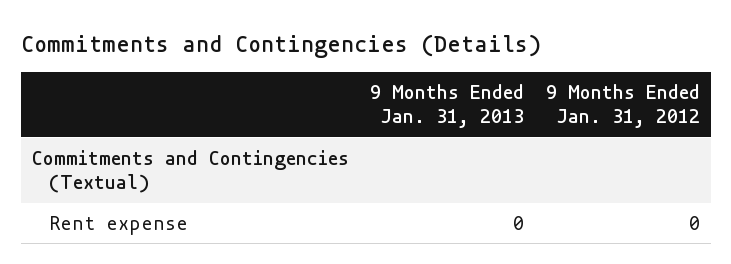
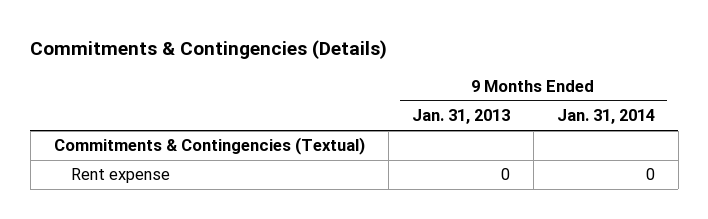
- Commitments and Contingencies (Details)
+ Commitments & Contingencies (Details)
- | 9 Months Ended Jan. 31, 2013 | 9 Months Ended Jan. 31, 2012
+ | 9 Months Ended Jan. 31, 2013 | 9 Months Ended Jan. 31, 2014
- Commitments and Contingencies (Textual)
+ Commitments & Contingencies (Textual)

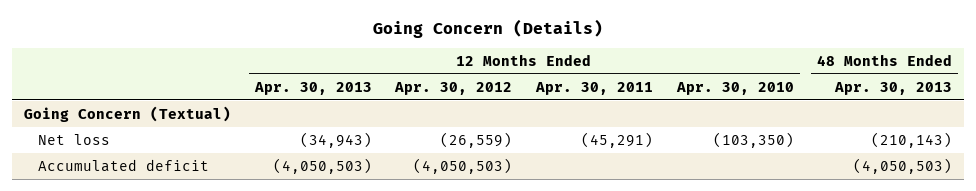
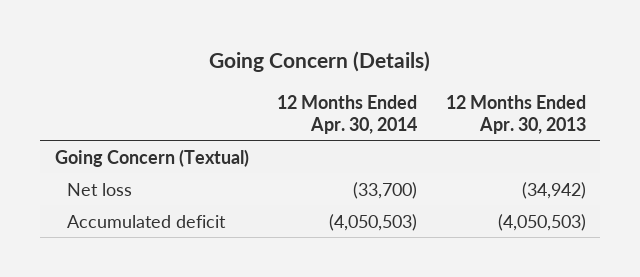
- | 12 Months Ended Apr. 30, 2013 | 12 Months Ended Apr. 30, 2012 | 12 Months Ended Apr. 30, 2011 | 12 Months Ended Apr. 30, 2010 | 48 Months Ended Apr. 30, 2013
+ | 12 Months Ended Apr. 30, 2014 | 12 Months Ended Apr. 30, 2013
- Net loss | (34,943) | (26,559) | (45,291) | (103,350) | (210,143)
+ Net loss | (33,700) | (34,942)

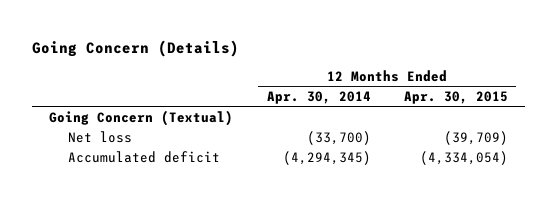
- | 12 Months Ended Apr. 30, 2014 | 12 Months Ended Apr. 30, 2013
+ | 12 Months Ended Apr. 30, 2014 | 12 Months Ended Apr. 30, 2015
- Accumulated deficit | (4,050,503) | (4,050,503)
+ Accumulated deficit | (4,294,345) | (4,334,054)

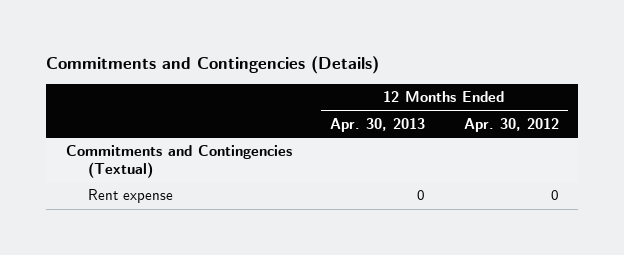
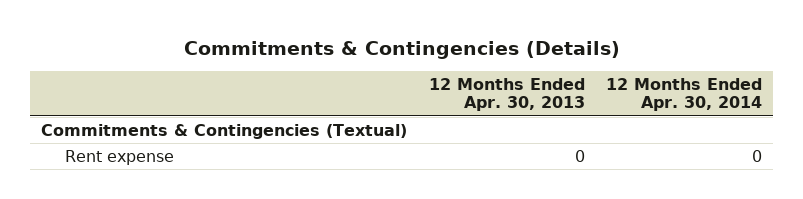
- Commitments and Contingencies (Details)
+ Commitments & Contingencies (Details)
- | 12 Months Ended Apr. 30, 2013 | 12 Months Ended Apr. 30, 2012
+ | 12 Months Ended Apr. 30, 2013 | 12 Months Ended Apr. 30, 2014
- Commitments and Contingencies (Textual)
+ Commitments & Contingencies (Textual)

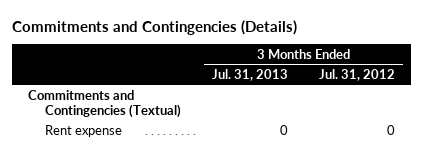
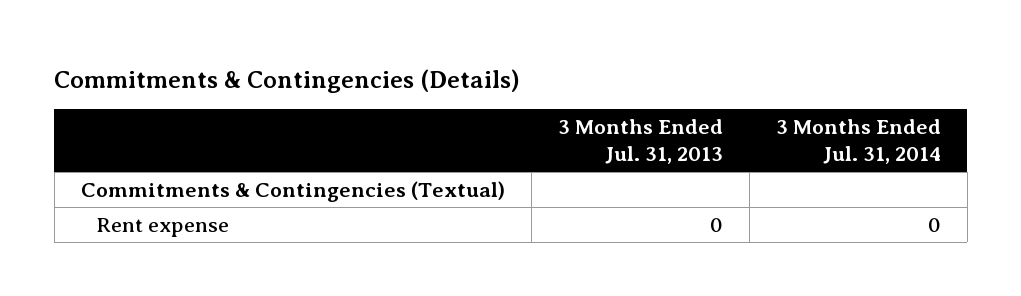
- Commitments and Contingencies (Details)
+ Commitments & Contingencies (Details)
- | 3 Months Ended Jul. 31, 2013 | 3 Months Ended Jul. 31, 2012
+ | 3 Months Ended Jul. 31, 2013 | 3 Months Ended Jul. 31, 2014
- Commitments and Contingencies (Textual)
+ Commitments & Contingencies (Textual)

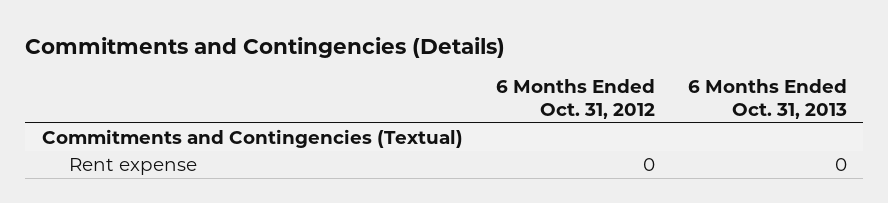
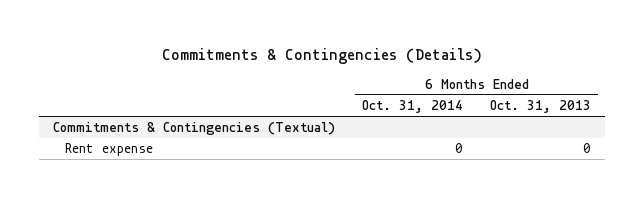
- Commitments and Contingencies (Details)
+ Commitments & Contingencies (Details)
- | 6 Months Ended Oct. 31, 2012 | 6 Months Ended Oct. 31, 2013
+ | 6 Months Ended Oct. 31, 2014 | 6 Months Ended Oct. 31, 2013
- Commitments and Contingencies (Textual)
+ Commitments & Contingencies (Textual)

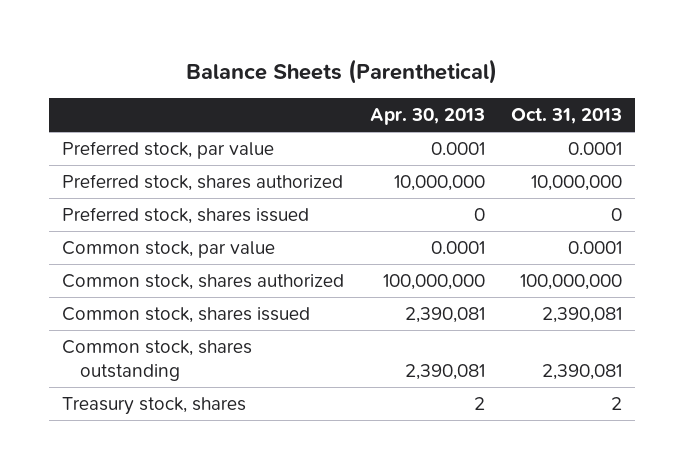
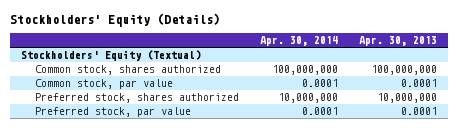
- Balance Sheets (Parenthetical)
+ Stockholders' Equity (Details)
- | Apr. 30, 2013 | Oct. 31, 2013
+ | Apr. 30, 2014 | Apr. 30, 2013
- Preferred stock, shares issued | 0 | 0
+ Stockholders' Equity (Textual)
- Common stock, shares issued | 2,390,081 | 2,390,081
- Common stock, shares outstanding | 2,390,081 | 2,390,081
- Treasury stock, shares | 2 | 2
moved down: Common stock, par value | 0.0001 | 0.0001
moved down: Preferred stock, shares authorized | 10,000,000 | 10,000,000
moved down: Preferred stock, par value | 0.0001 | 0.0001

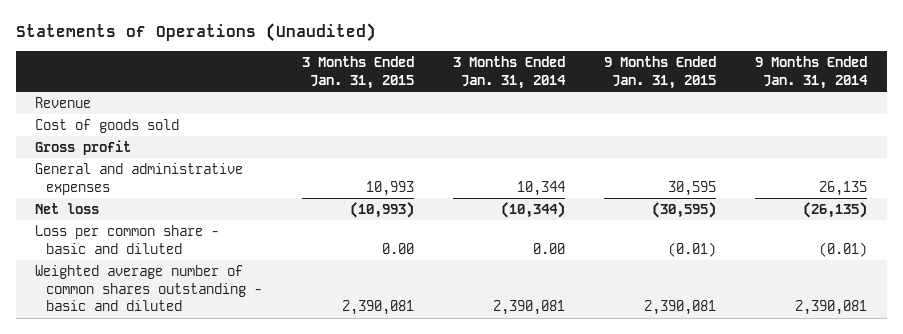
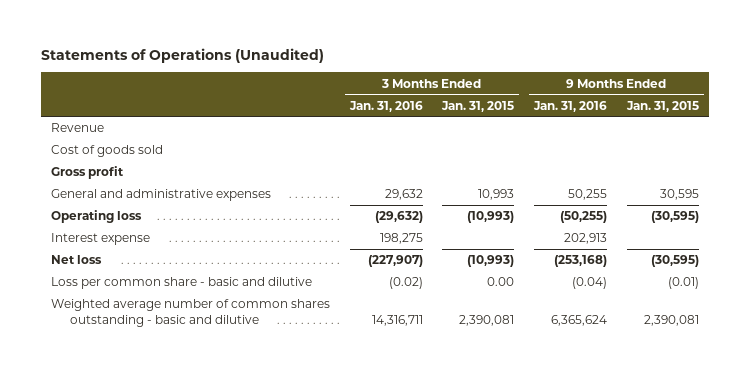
- | 3 Months Ended Jan. 31, 2015 | 3 Months Ended Jan. 31, 2014 | 9 Months Ended Jan. 31, 2015 | 9 Months Ended Jan. 31, 2014
+ | 3 Months Ended Jan. 31, 2016 | 3 Months Ended Jan. 31, 2015 | 9 Months Ended Jan. 31, 2016 | 9 Months Ended Jan. 31, 2015
+ Operating loss | (29,632) | (10,993) | (50,255) | (30,595)
+ Interest expense | 198,275 | | 202,913 |
- Loss per common share - basic and diluted | 0.00 | 0.00 | (0.01) | (0.01)
- Weighted average number of common shares outstanding - basic and diluted | 2,390,081 | 2,390,081 | 2,390,081 | 2,390,081
+ Loss per common share - basic and dilutive | (0.02) | 0.00 | (0.04) | (0.01)
+ Weighted average number of common shares outstanding - basic and dilutive | 14,316,711 | 2,390,081 | 6,365,624 | 2,390,081

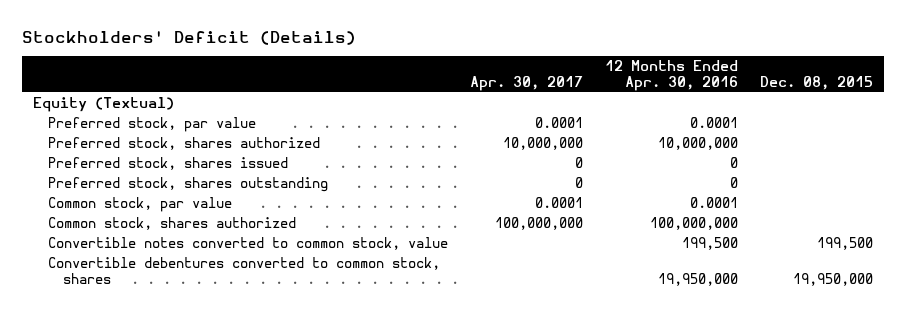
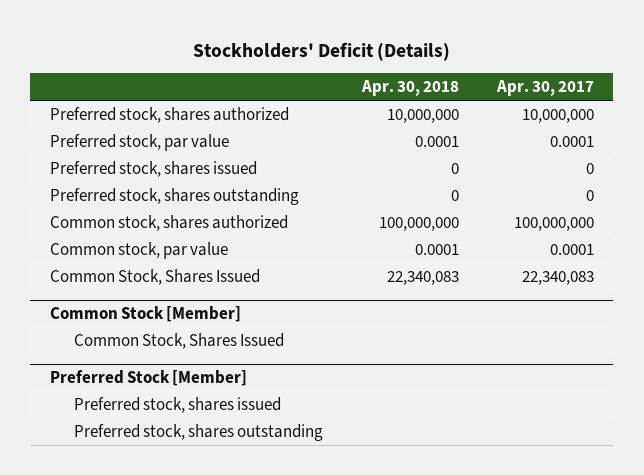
- | Apr. 30, 2017 | 12 Months Ended Apr. 30, 2016 | Dec. 08, 2015
+ | Apr. 30, 2018 | Apr. 30, 2017
- Equity (Textual)
moved down: Preferred stock, par value | 0.0001 | 0.0001
- Convertible notes converted to common stock, value | | 199,500 | 199,500
- Convertible debentures converted to common stock, shares | | 19,950,000 | 19,950,000
moved down: Common stock, par value | 0.0001 | 0.0001
+ Common Stock, Shares Issued | 22,340,083 | 22,340,083
+ Common Stock [Member]
+ Common Stock, Shares Issued
+ Preferred Stock [Member]
+ Preferred stock, shares issued
+ Preferred stock, shares outstanding

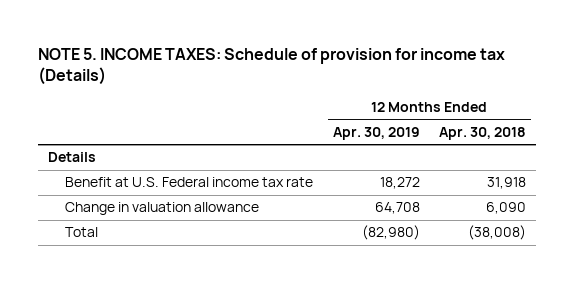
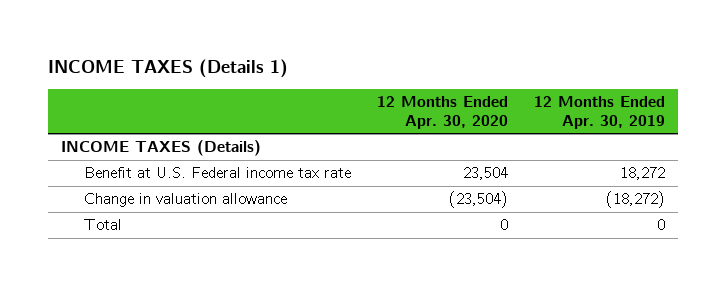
- NOTE 5. INCOME TAXES: Schedule of provision for income tax (Details)
+ INCOME TAXES (Details 1)
- | 12 Months Ended Apr. 30, 2019 | 12 Months Ended Apr. 30, 2018
+ | 12 Months Ended Apr. 30, 2020 | 12 Months Ended Apr. 30, 2019
- Details
+ INCOME TAXES (Details)
- Change in valuation allowance | 64,708 | 6,090
- Total | (82,980) | (38,008)
+ Change in valuation allowance | (23,504) | (18,272)
+ Total | 0 | 0

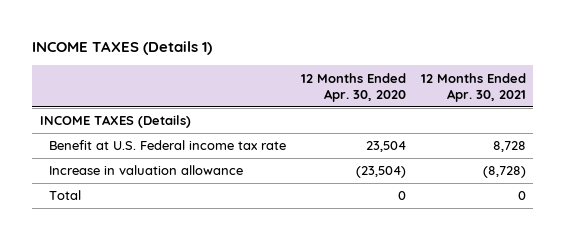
- | 12 Months Ended Apr. 30, 2020 | 12 Months Ended Apr. 30, 2019
+ | 12 Months Ended Apr. 30, 2020 | 12 Months Ended Apr. 30, 2021
- Change in valuation allowance | (23,504) | (18,272)
+ Increase in valuation allowance | (23,504) | (8,728)

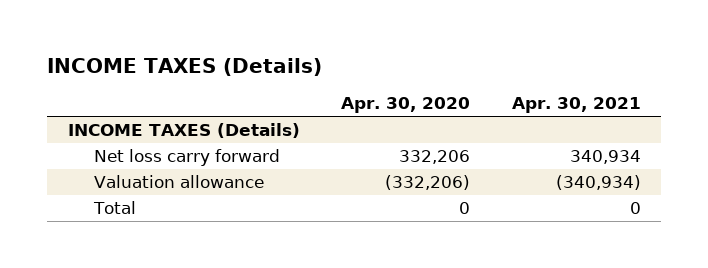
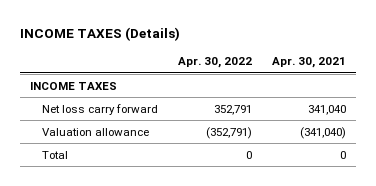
- | Apr. 30, 2020 | Apr. 30, 2021
+ | Apr. 30, 2022 | Apr. 30, 2021
- INCOME TAXES (Details)
- Net loss carry forward | 332,206 | 340,934
- Valuation allowance | (332,206) | (340,934)
+ INCOME TAXES
+ Net loss carry forward | 352,791 | 341,040
+ Valuation allowance | (352,791) | (341,040)

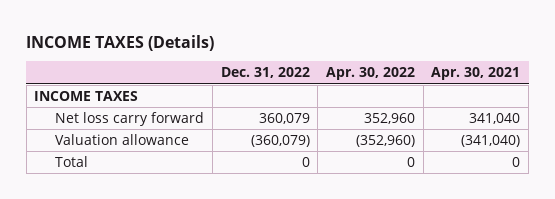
- | Apr. 30, 2022 | Apr. 30, 2021
+ | Dec. 31, 2022 | Apr. 30, 2022 | Apr. 30, 2021
- Net loss carry forward | 352,791 | 341,040
- Valuation allowance | (352,791) | (341,040)
+ Net loss carry forward | 360,079 | 352,960 | 341,040
+ Valuation allowance | (360,079) | (352,960) | (341,040)

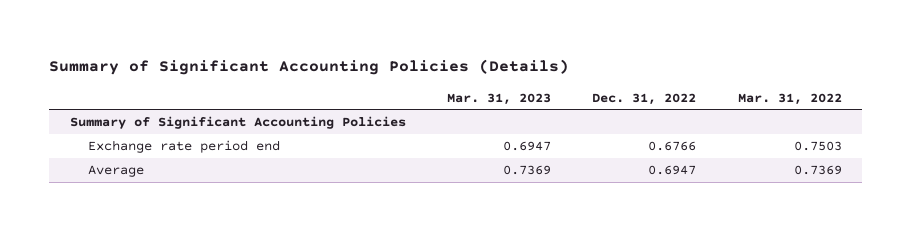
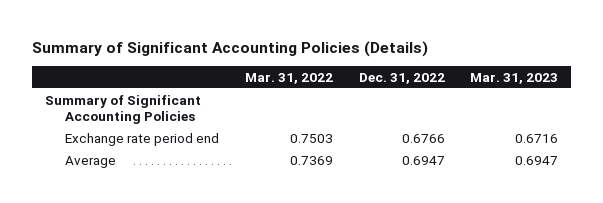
- | Mar. 31, 2023 | Dec. 31, 2022 | Mar. 31, 2022
+ | Mar. 31, 2022 | Dec. 31, 2022 | Mar. 31, 2023
- Exchange rate period end | 0.6947 | 0.6766 | 0.7503
- Average | 0.7369 | 0.6947 | 0.7369
+ Exchange rate period end | 0.7503 | 0.6766 | 0.6716
+ Average | 0.7369 | 0.6947 | 0.6947

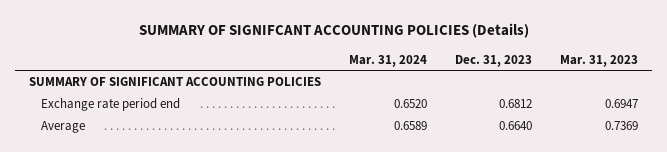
- Summary of Significant Accounting Policies (Details)
+ SUMMARY OF SIGNIFCANT ACCOUNTING POLICIES (Details)
- | Mar. 31, 2022 | Dec. 31, 2022 | Mar. 31, 2023
+ | Mar. 31, 2024 | Dec. 31, 2023 | Mar. 31, 2023
- Summary of Significant Accounting Policies
- Exchange rate period end | 0.7503 | 0.6766 | 0.6716
- Average | 0.7369 | 0.6947 | 0.6947
+ SUMMARY OF SIGNIFICANT ACCOUNTING POLICIES
+ Exchange rate period end | 0.6520 | 0.6812 | 0.6947
+ Average | 0.6589 | 0.6640 | 0.7369

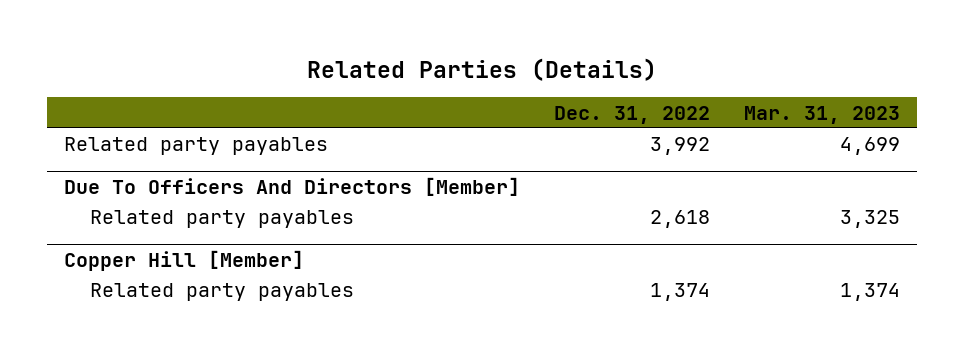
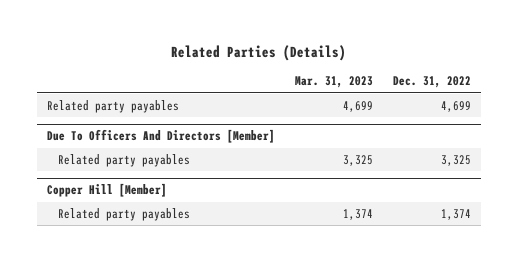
- | Dec. 31, 2022 | Mar. 31, 2023
+ | Mar. 31, 2023 | Dec. 31, 2022
- Related party payables | 3,992 | 4,699
+ Related party payables | 4,699 | 4,699
@ Due To Officers And Directors [Member]
- Related party payables | 2,618 | 3,325
+ Related party payables | 3,325 | 3,325

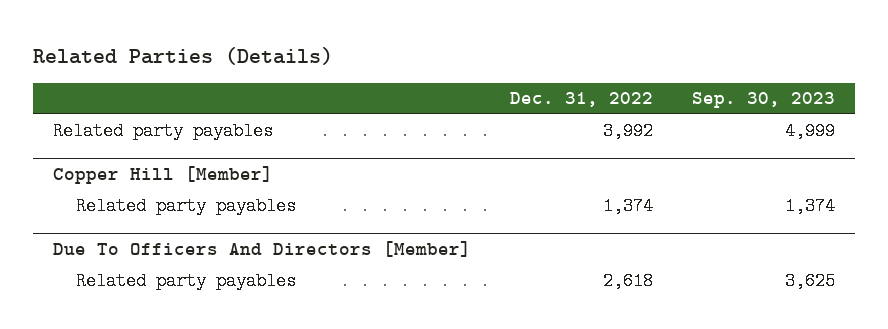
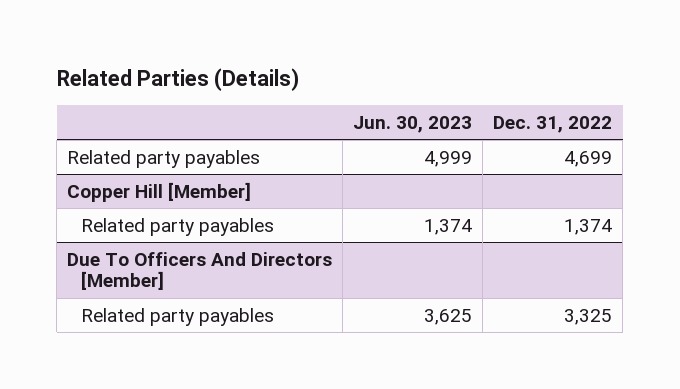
- | Dec. 31, 2022 | Sep. 30, 2023
+ | Jun. 30, 2023 | Dec. 31, 2022
- Related party payables | 3,992 | 4,999
+ Related party payables | 4,999 | 4,699
@ Due To Officers And Directors [Member]
- Related party payables | 2,618 | 3,625
+ Related party payables | 3,625 | 3,325

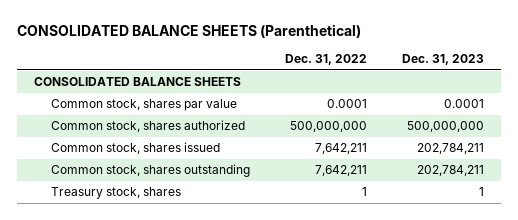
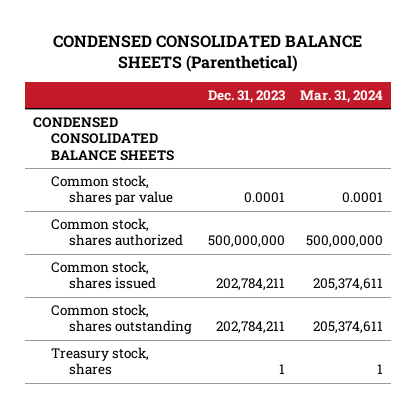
- CONSOLIDATED BALANCE SHEETS (Parenthetical)
+ CONDENSED CONSOLIDATED BALANCE SHEETS (Parenthetical)
- | Dec. 31, 2022 | Dec. 31, 2023
+ | Dec. 31, 2023 | Mar. 31, 2024
- CONSOLIDATED BALANCE SHEETS
+ CONDENSED CONSOLIDATED BALANCE SHEETS

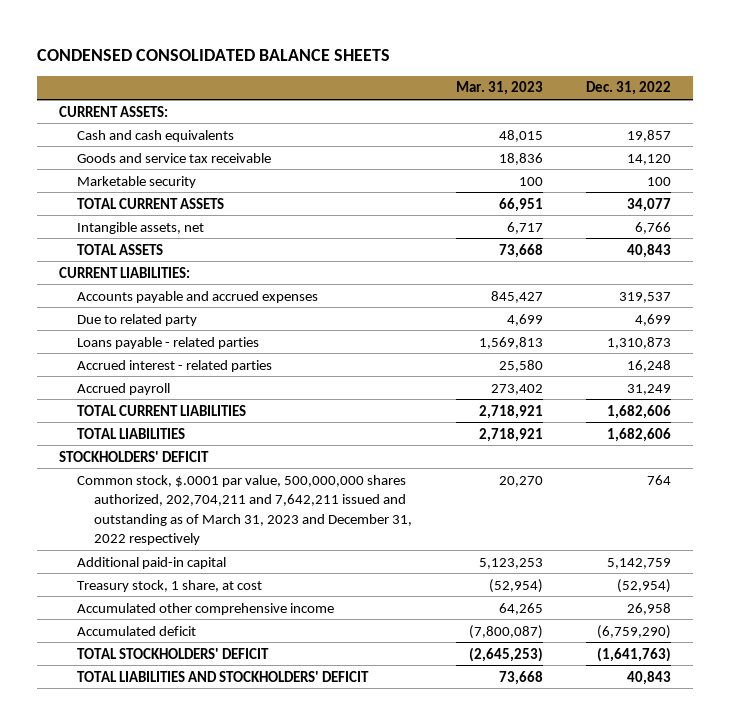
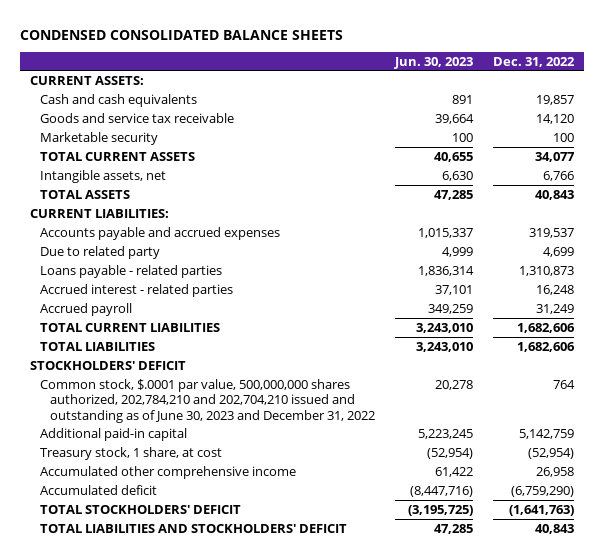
- | Mar. 31, 2023 | Dec. 31, 2022
+ | Jun. 30, 2023 | Dec. 31, 2022
- Common stock, $.0001 par value, 500,000,000 shares authorized, 202,704,211 and 7,642,211 issued and outstanding as of March 31, 2023 and December 31, 2022 respectively | 20,270 | 764
+ Common stock, $.0001 par value, 500,000,000 shares authorized, 202,784,210 and 202,704,210 issued and outstanding as of June 30, 2023 and December 31, 2022 | 20,278 | 764

